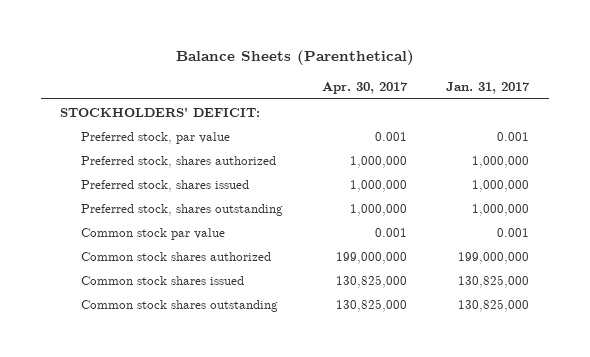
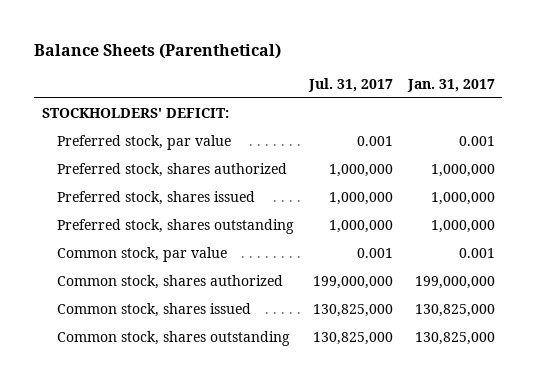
- | Apr. 30, 2017 | Jan. 31, 2017
+ | Jul. 31, 2017 | Jan. 31, 2017
- Common stock par value | 0.001 | 0.001
- Common stock shares authorized | 199,000,000 | 199,000,000
- Common stock shares issued | 130,825,000 | 130,825,000
- Common stock shares outstanding | 130,825,000 | 130,825,000
+ Common stock, par value | 0.001 | 0.001
+ Common stock, shares authorized | 199,000,000 | 199,000,000
+ Common stock, shares issued | 130,825,000 | 130,825,000
+ Common stock, shares outstanding | 130,825,000 | 130,825,000

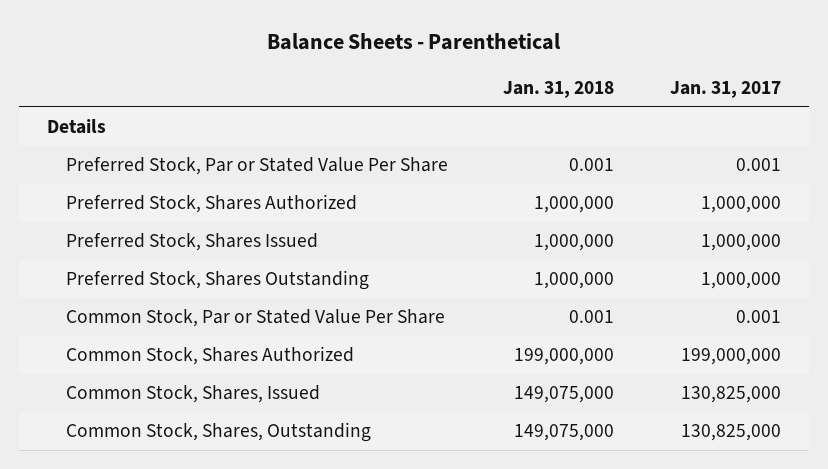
- Balance Sheets (Parenthetical)
+ Balance Sheets - Parenthetical
- | Jul. 31, 2017 | Jan. 31, 2017
+ | Jan. 31, 2018 | Jan. 31, 2017
- STOCKHOLDERS' DEFICIT:
- Preferred stock, par value | 0.001 | 0.001
- Preferred stock, shares authorized | 1,000,000 | 1,000,000
- Preferred stock, shares issued | 1,000,000 | 1,000,000
- Preferred stock, shares outstanding | 1,000,000 | 1,000,000
- Common stock, par value | 0.001 | 0.001
- Common stock, shares authorized | 199,000,000 | 199,000,000
- Common stock, shares issued | 130,825,000 | 130,825,000
- Common stock, shares outstanding | 130,825,000 | 130,825,000
+ Details
+ Preferred Stock, Par or Stated Value Per Share | 0.001 | 0.001
+ Preferred Stock, Shares Authorized | 1,000,000 | 1,000,000
+ Preferred Stock, Shares Issued | 1,000,000 | 1,000,000
+ Preferred Stock, Shares Outstanding | 1,000,000 | 1,000,000
+ Common Stock, Par or Stated Value Per Share | 0.001 | 0.001
+ Common Stock, Shares Authorized | 199,000,000 | 199,000,000
+ Common Stock, Shares, Issued | 149,075,000 | 130,825,000
+ Common Stock, Shares, Outstanding | 149,075,000 | 130,825,000

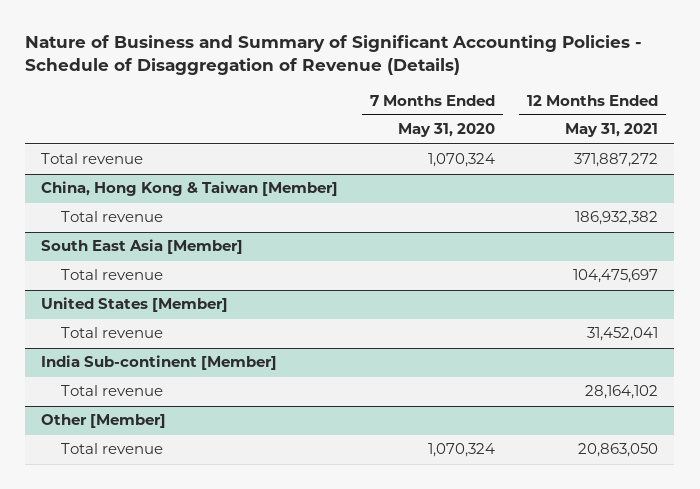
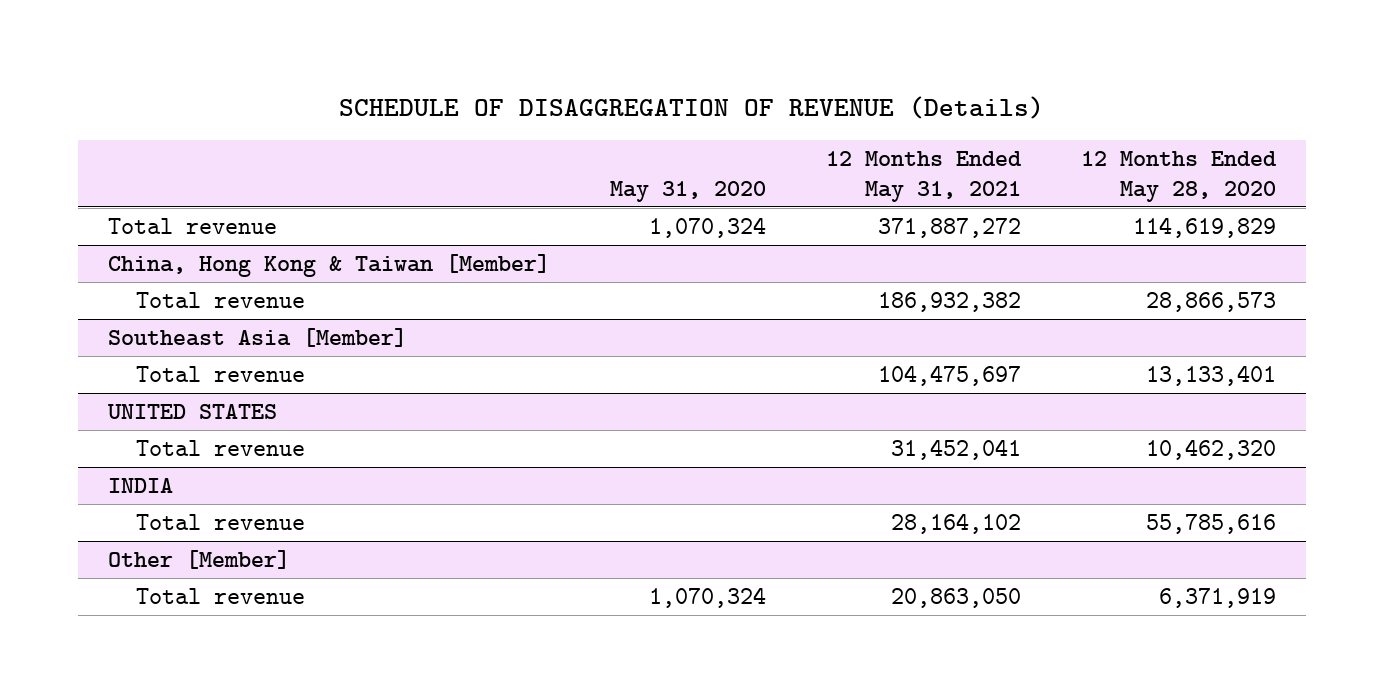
- Nature of Business and Summary of Significant Accounting Policies - Schedule of Disaggregation of Revenue (Details)
+ SCHEDULE OF DISAGGREGATION OF REVENUE (Details)
- | 7 Months Ended May 31, 2020 | 12 Months Ended May 31, 2021
+ | May 31, 2020 | 12 Months Ended May 31, 2021 | 12 Months Ended May 28, 2020
- South East Asia [Member]
+ Southeast Asia [Member]
- United States [Member]
+ UNITED STATES
- India Sub-continent [Member]
+ INDIA

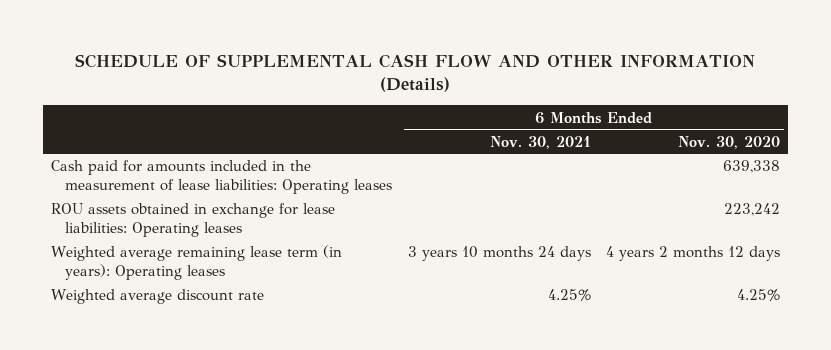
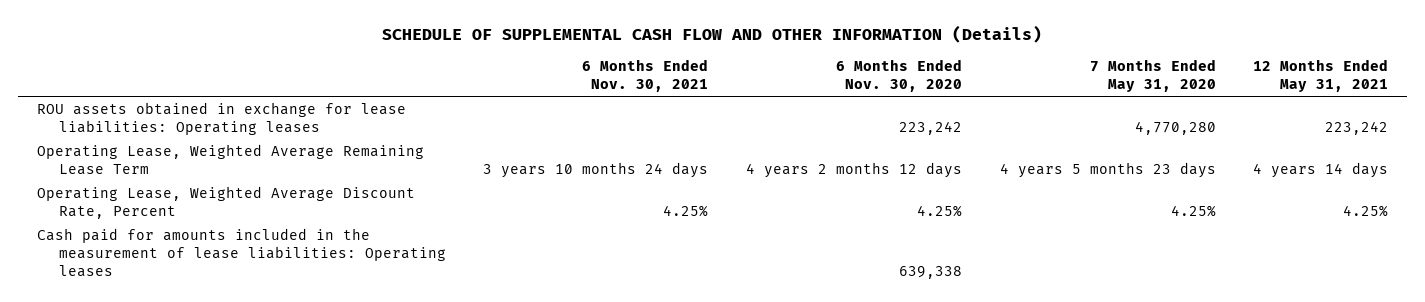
- | 6 Months Ended Nov. 30, 2021 | 6 Months Ended Nov. 30, 2020
+ | 6 Months Ended Nov. 30, 2021 | 6 Months Ended Nov. 30, 2020 | 7 Months Ended May 31, 2020 | 12 Months Ended May 31, 2021
- Weighted average remaining lease term (in years): Operating leases | 3 years 10 months 24 days | 4 years 2 months 12 days
- Weighted average discount rate | 4.25% | 4.25%
+ Operating Lease, Weighted Average Remaining Lease Term | 3 years 10 months 24 days | 4 years 2 months 12 days | 4 years 5 months 23 days | 4 years 14 days
+ Operating Lease, Weighted Average Discount Rate, Percent | 4.25% | 4.25% | 4.25% | 4.25%
moved down: Cash paid for amounts included in the measurement of lease liabilities: Operating leases | | 639,338 | |

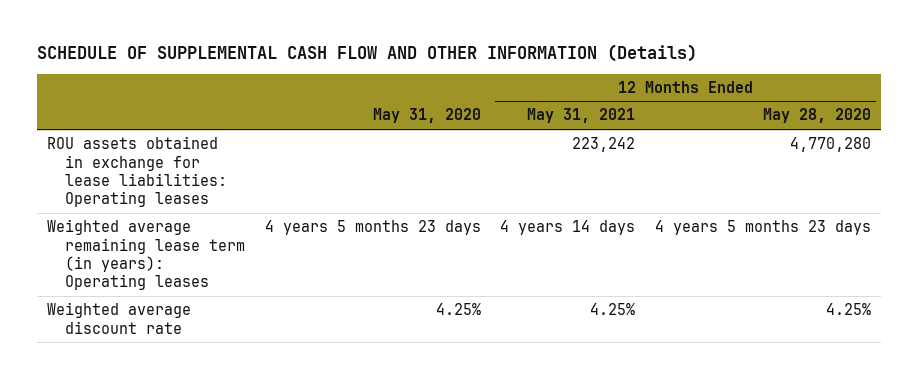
- | 6 Months Ended Nov. 30, 2021 | 6 Months Ended Nov. 30, 2020 | 7 Months Ended May 31, 2020 | 12 Months Ended May 31, 2021
+ | May 31, 2020 | 12 Months Ended May 31, 2021 | 12 Months Ended May 28, 2020
- Operating Lease, Weighted Average Remaining Lease Term | 3 years 10 months 24 days | 4 years 2 months 12 days | 4 years 5 months 23 days | 4 years 14 days
- Operating Lease, Weighted Average Discount Rate, Percent | 4.25% | 4.25% | 4.25% | 4.25%
- Cash paid for amounts included in the measurement of lease liabilities: Operating leases | | 639,338 | |
+ Weighted average remaining lease term (in years): Operating leases | 4 years 5 months 23 days | 4 years 14 days | 4 years 5 months 23 days
+ Weighted average discount rate | 4.25% | 4.25% | 4.25%

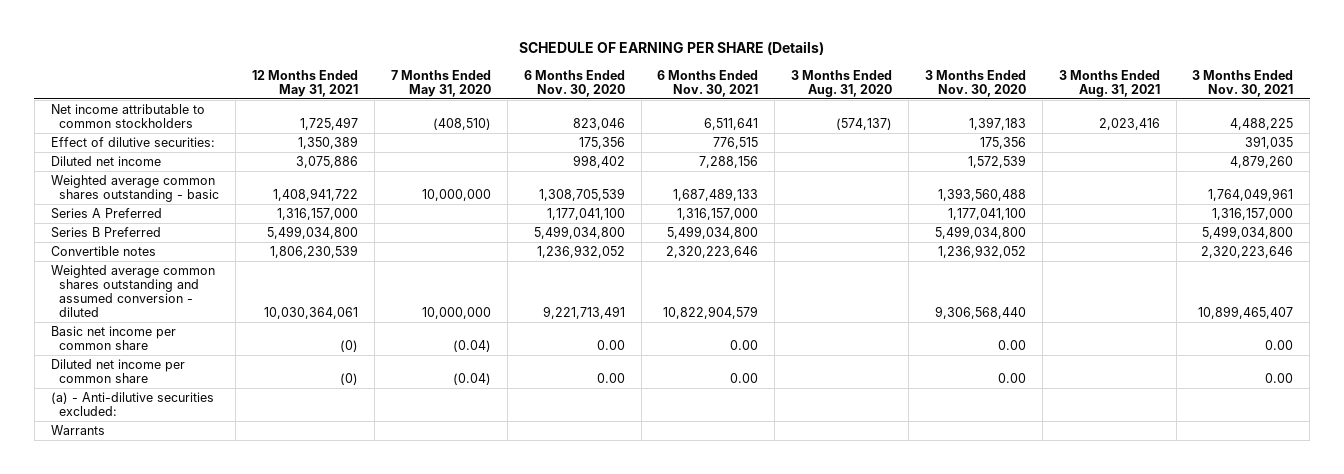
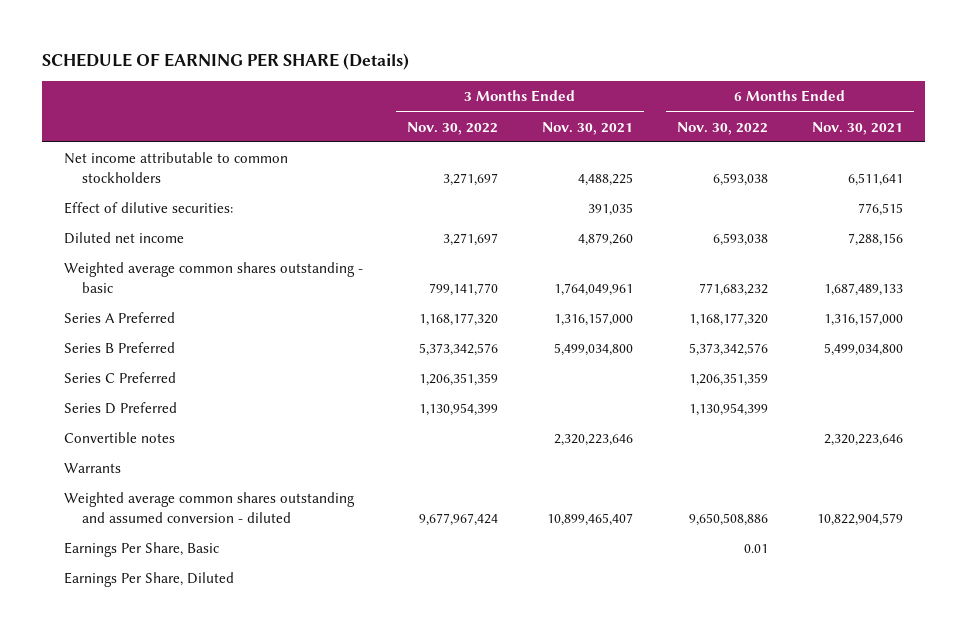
- | 12 Months Ended May 31, 2021 | 7 Months Ended May 31, 2020 | 6 Months Ended Nov. 30, 2020 | 6 Months Ended Nov. 30, 2021 | 3 Months Ended Aug. 31, 2020 | 3 Months Ended Nov. 30, 2020 | 3 Months Ended Aug. 31, 2021 | 3 Months Ended Nov. 30, 2021
+ | 3 Months Ended Nov. 30, 2022 | 3 Months Ended Nov. 30, 2021 | 6 Months Ended Nov. 30, 2022 | 6 Months Ended Nov. 30, 2021
+ Series C Preferred | 1,206,351,359 | | 1,206,351,359 |
+ Series D Preferred | 1,130,954,399 | | 1,130,954,399 |
- Basic net income per common share | (0) | (0.04) | 0.00 | 0.00 | | 0.00 | | 0.00
- Diluted net income per common share | (0) | (0.04) | 0.00 | 0.00 | | 0.00 | | 0.00
- (a) - Anti-dilutive securities excluded:
moved down: Weighted average common shares outstanding and assumed conversion - diluted | 9,677,967,424 | 10,899,465,407 | 9,650,508,886 | 10,822,904,579
+ Earnings Per Share, Basic | | | 0.01 |
+ Earnings Per Share, Diluted

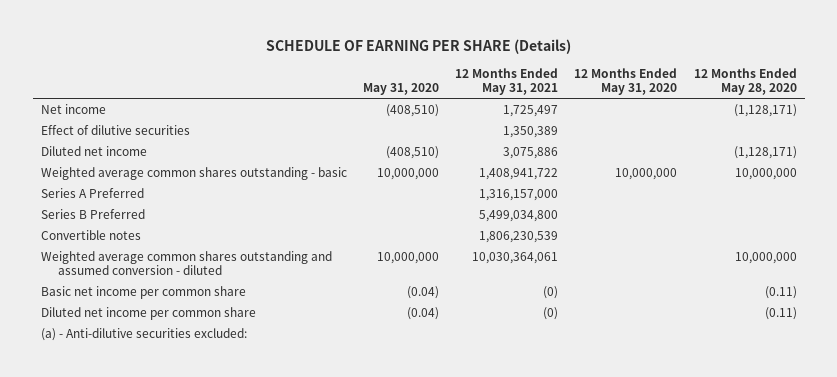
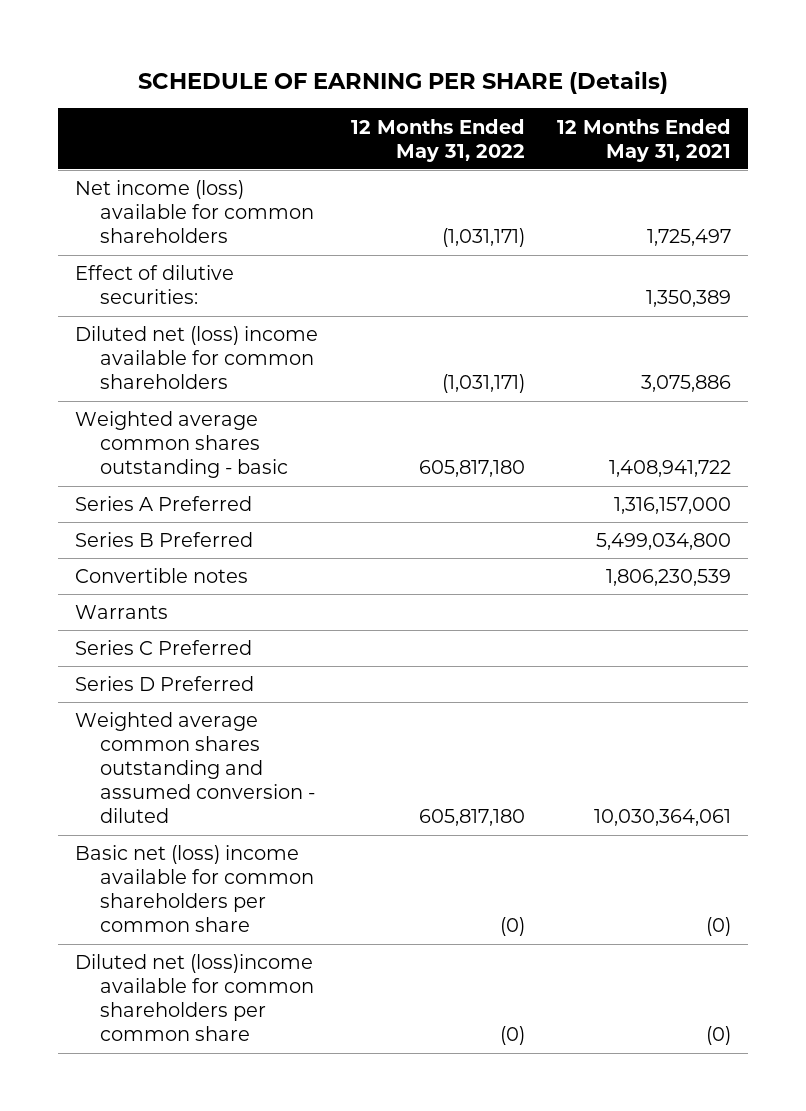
- | May 31, 2020 | 12 Months Ended May 31, 2021 | 12 Months Ended May 31, 2020 | 12 Months Ended May 28, 2020
+ | 12 Months Ended May 31, 2022 | 12 Months Ended May 31, 2021
- Net income | (408,510) | 1,725,497 | | (1,128,171)
- Effect of dilutive securities | | 1,350,389 | |
- Diluted net income | (408,510) | 3,075,886 | | (1,128,171)
+ Net income (loss) available for common shareholders | (1,031,171) | 1,725,497
+ Effect of dilutive securities: | | 1,350,389
+ Diluted net (loss) income available for common shareholders | (1,031,171) | 3,075,886
+ Warrants
+ Series C Preferred
+ Series D Preferred
- Basic net income per common share | (0.04) | (0) | | (0.11)
- Diluted net income per common share | (0.04) | (0) | | (0.11)
- (a) - Anti-dilutive securities excluded:
+ Basic net (loss) income available for common shareholders per common share | (0) | (0)
+ Diluted net (loss)income available for common shareholders per common share | (0) | (0)

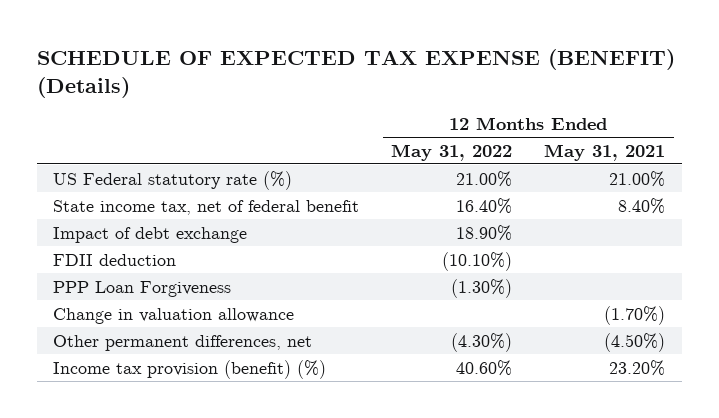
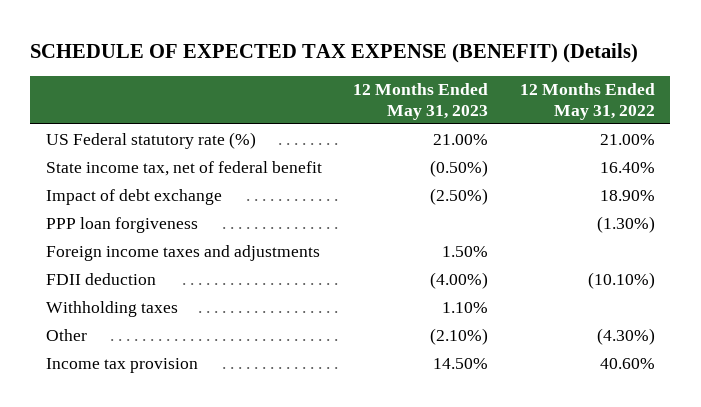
- | 12 Months Ended May 31, 2022 | 12 Months Ended May 31, 2021
+ | 12 Months Ended May 31, 2023 | 12 Months Ended May 31, 2022
+ PPP loan forgiveness | | (1.30%)
+ Foreign income taxes and adjustments | 1.50% |
- PPP Loan Forgiveness | (1.30%) |
- Change in valuation allowance | | (1.70%)
- Other permanent differences, net | (4.30%) | (4.50%)
- Income tax provision (benefit) (%) | 40.60% | 23.20%
+ Withholding taxes | 1.10% |
+ Other | (2.10%) | (4.30%)
+ Income tax provision | 14.50% | 40.60%

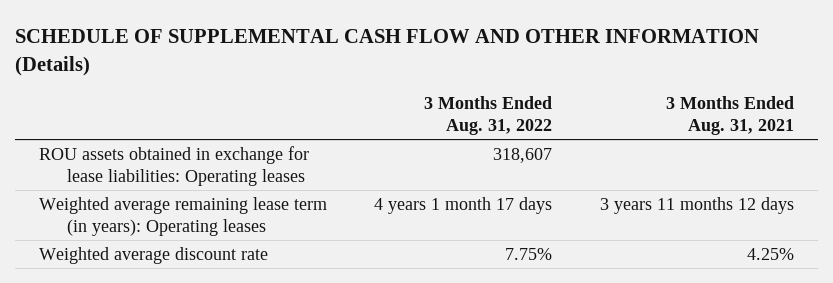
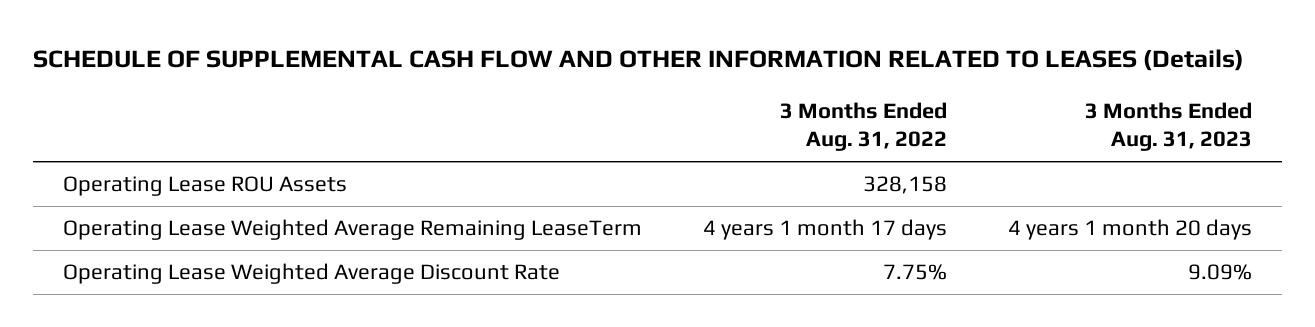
- SCHEDULE OF SUPPLEMENTAL CASH FLOW AND OTHER INFORMATION (Details)
+ SCHEDULE OF SUPPLEMENTAL CASH FLOW AND OTHER INFORMATION RELATED TO LEASES (Details)
- | 3 Months Ended Aug. 31, 2022 | 3 Months Ended Aug. 31, 2021
+ | 3 Months Ended Aug. 31, 2022 | 3 Months Ended Aug. 31, 2023
- ROU assets obtained in exchange for lease liabilities: Operating leases | 318,607 |
- Weighted average remaining lease term (in years): Operating leases | 4 years 1 month 17 days | 3 years 11 months 12 days
- Weighted average discount rate | 7.75% | 4.25%
+ Operating Lease ROU Assets | 328,158 |
+ Operating Lease Weighted Average Remaining LeaseTerm | 4 years 1 month 17 days | 4 years 1 month 20 days
+ Operating Lease Weighted Average Discount Rate | 7.75% | 9.09%

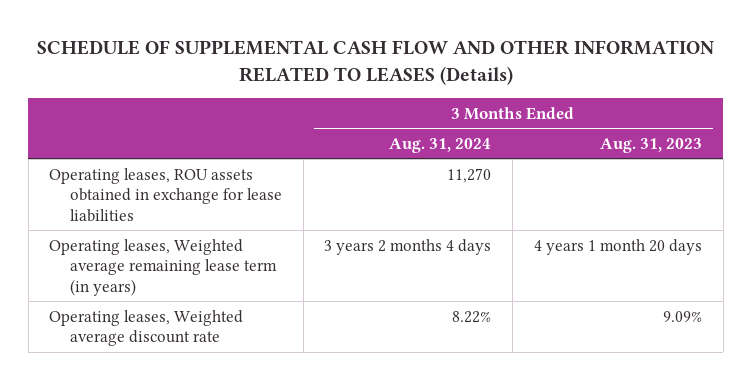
- | 3 Months Ended Aug. 31, 2022 | 3 Months Ended Aug. 31, 2023
+ | 3 Months Ended Aug. 31, 2024 | 3 Months Ended Aug. 31, 2023
- Operating Lease ROU Assets | 328,158 |
- Operating Lease Weighted Average Remaining LeaseTerm | 4 years 1 month 17 days | 4 years 1 month 20 days
- Operating Lease Weighted Average Discount Rate | 7.75% | 9.09%
+ Operating leases, ROU assets obtained in exchange for lease liabilities | 11,270 |
+ Operating leases, Weighted average remaining lease term (in years) | 3 years 2 months 4 days | 4 years 1 month 20 days
+ Operating leases, Weighted average discount rate | 8.22% | 9.09%

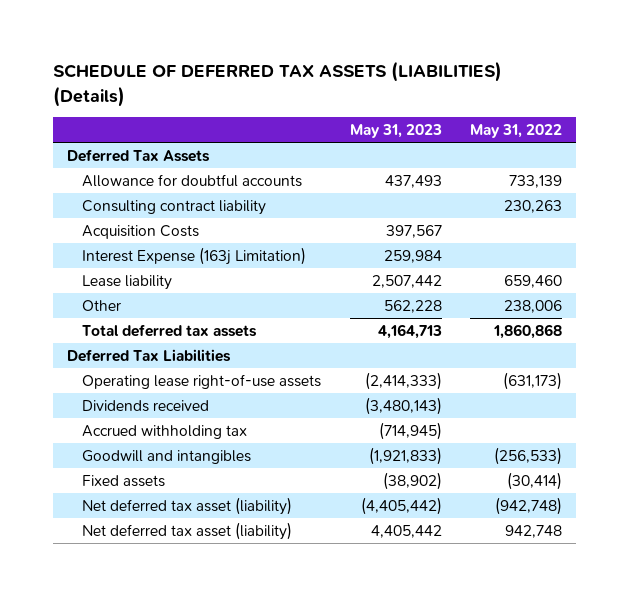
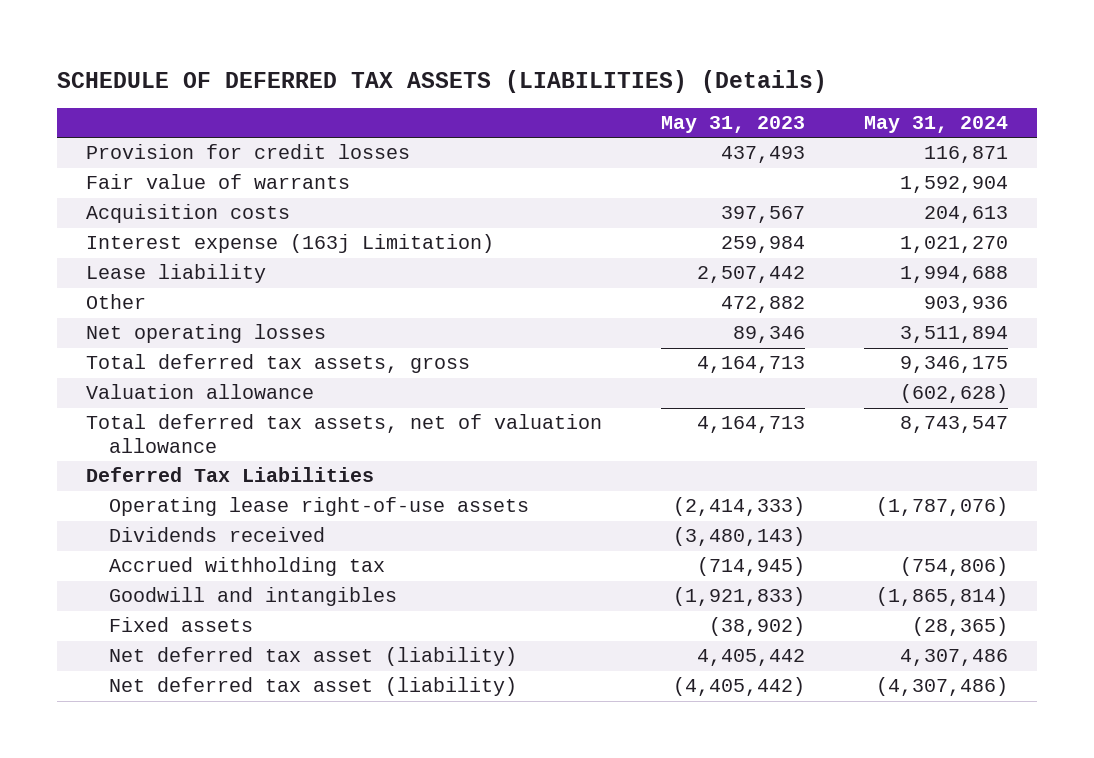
- | May 31, 2023 | May 31, 2022
+ | May 31, 2023 | May 31, 2024
- Deferred Tax Assets
- Allowance for doubtful accounts | 437,493 | 733,139
- Consulting contract liability | | 230,263
- Acquisition Costs | 397,567 |
- Interest Expense (163j Limitation) | 259,984 |
+ Provision for credit losses | 437,493 | 116,871
+ Fair value of warrants | | 1,592,904
+ Acquisition costs | 397,567 | 204,613
+ Interest expense (163j Limitation) | 259,984 | 1,021,270
- Other | 562,228 | 238,006
- Total deferred tax assets | 4,164,713 | 1,860,868
+ Other | 472,882 | 903,936
+ Net operating losses | 89,346 | 3,511,894
+ Total deferred tax assets, gross | 4,164,713 | 9,346,175
+ Valuation allowance | | (602,628)
+ Total deferred tax assets, net of valuation allowance | 4,164,713 | 8,743,547
moved down: Net deferred tax asset (liability) | (4,405,442) | (4,307,486)

